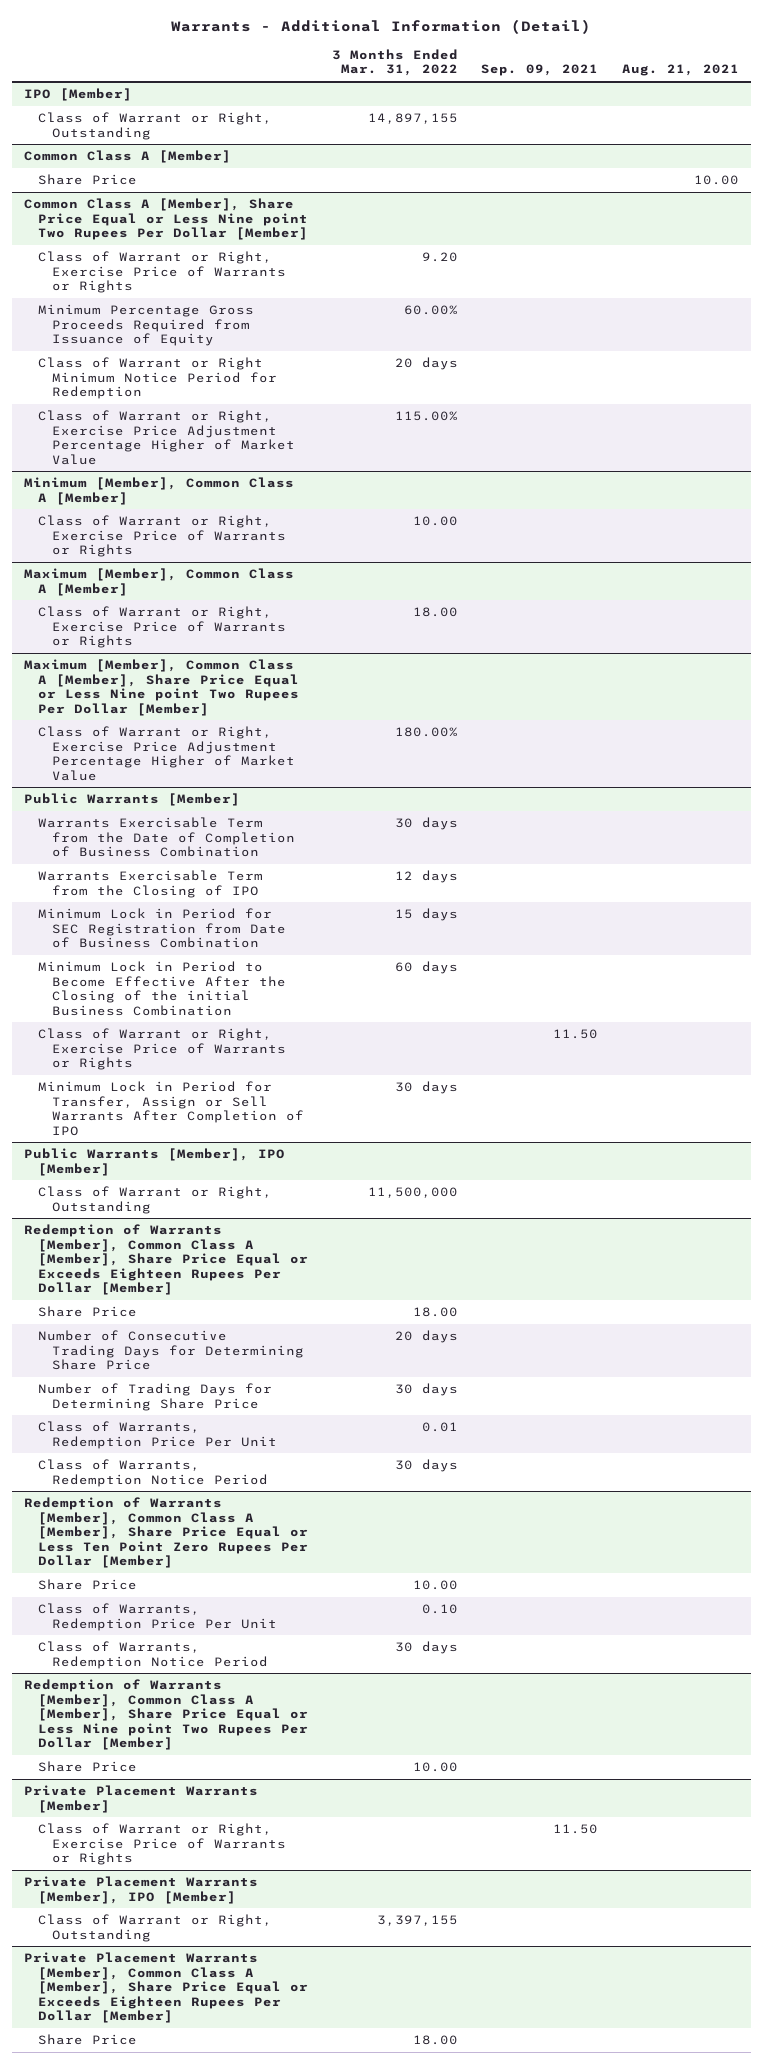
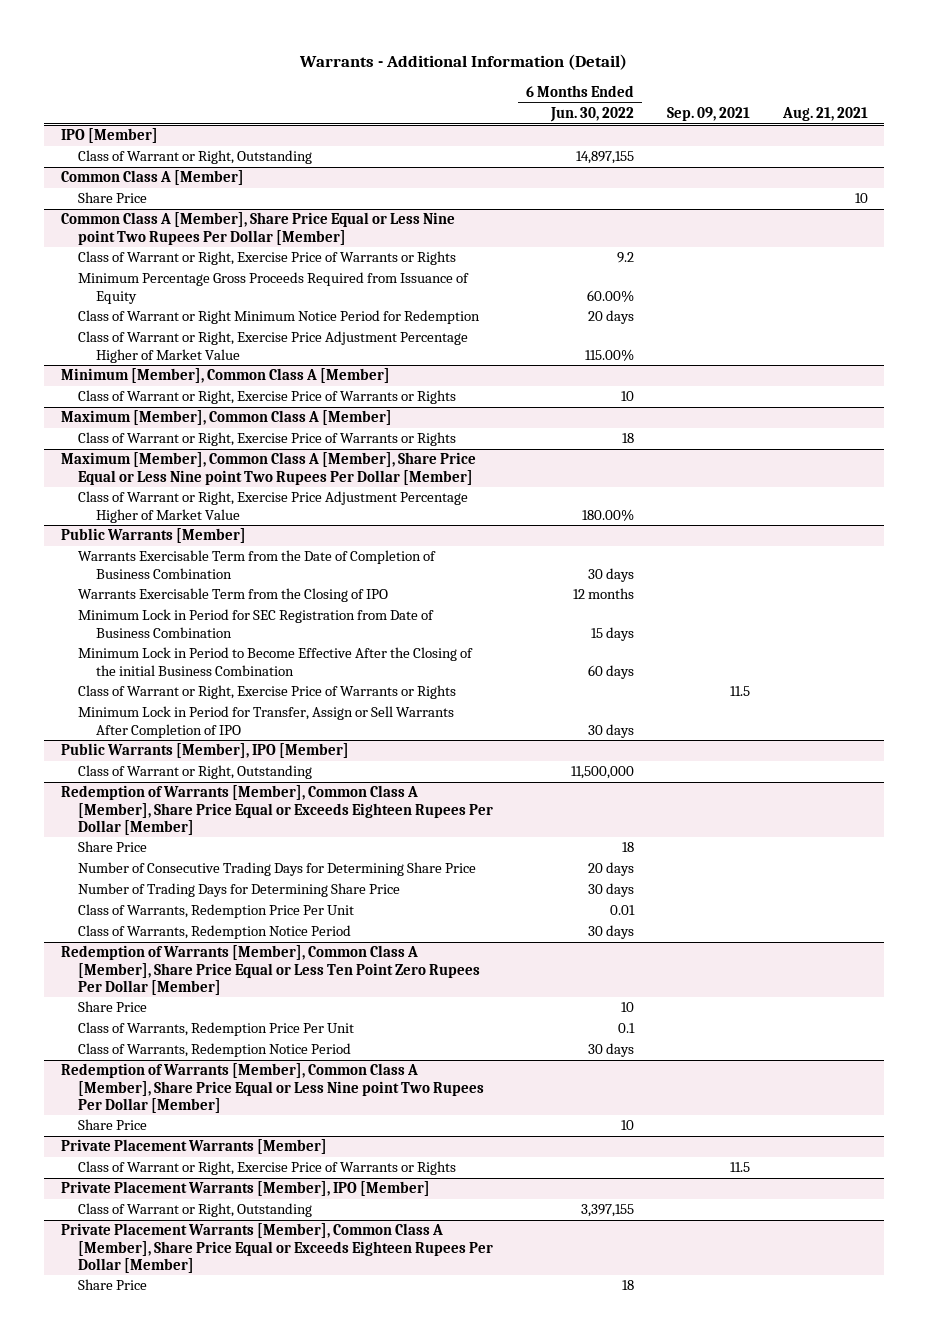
- | 3 Months Ended Mar. 31, 2022 | Sep. 09, 2021 | Aug. 21, 2021
+ | 6 Months Ended Jun. 30, 2022 | Sep. 09, 2021 | Aug. 21, 2021
@ Common Class A [Member]
- Share Price | | | 10.00
+ Share Price | | | 10
@ Public Warrants [Member]
- Class of Warrant or Right, Exercise Price of Warrants or Rights | | 11.50 |
+ Class of Warrant or Right, Exercise Price of Warrants or Rights | | 11.5 |
@ Private Placement Warrants [Member]
- Class of Warrant or Right, Exercise Price of Warrants or Rights | | 11.50 |
+ Class of Warrant or Right, Exercise Price of Warrants or Rights | | 11.5 |

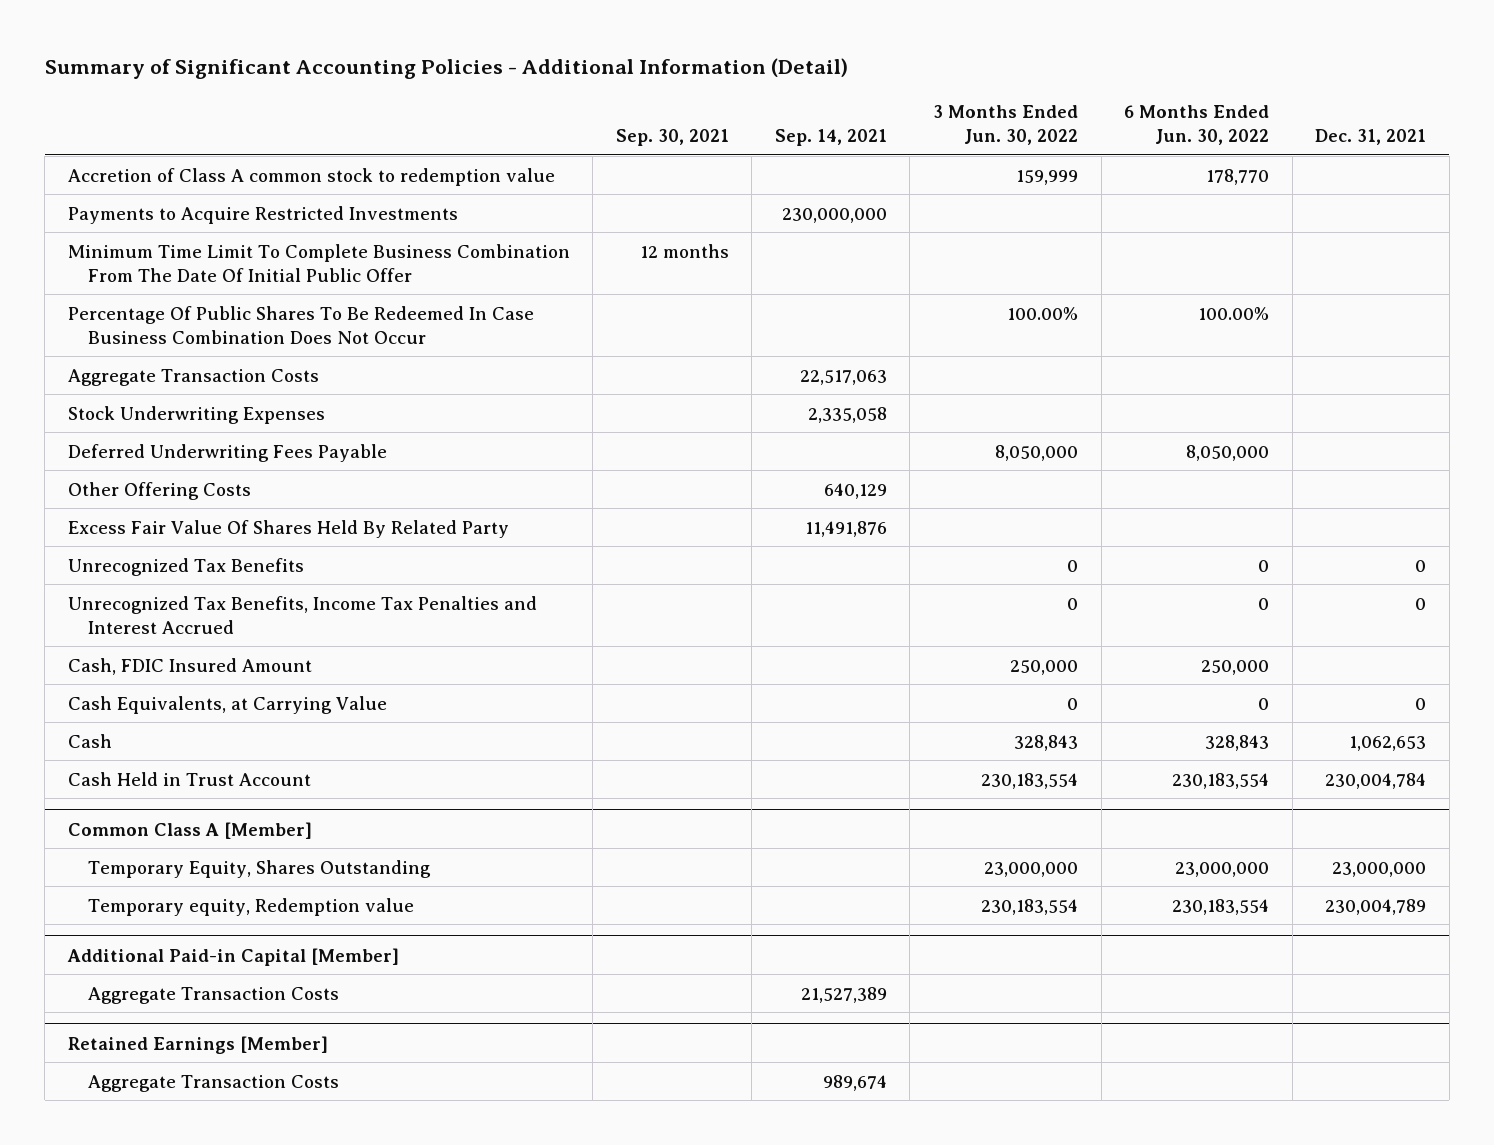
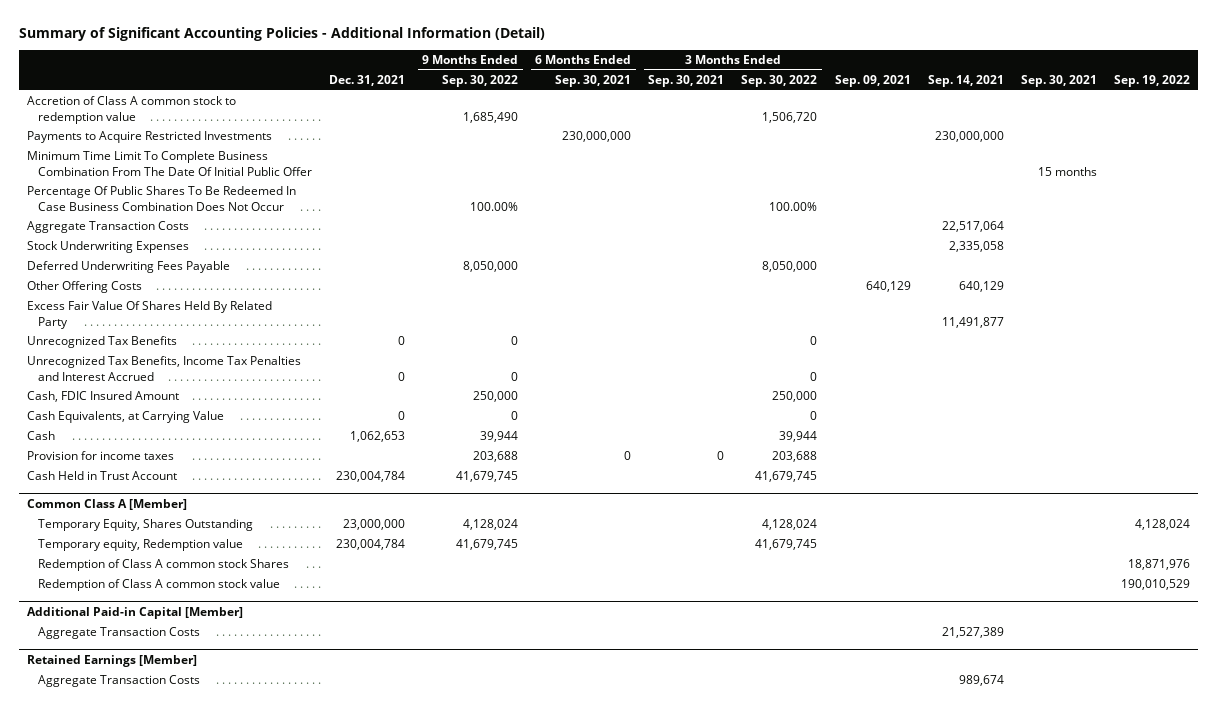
- | Sep. 30, 2021 | Sep. 14, 2021 | 3 Months Ended Jun. 30, 2022 | 6 Months Ended Jun. 30, 2022 | Dec. 31, 2021
+ | Dec. 31, 2021 | 9 Months Ended Sep. 30, 2022 | 6 Months Ended Sep. 30, 2021 | 3 Months Ended Sep. 30, 2021 | 3 Months Ended Sep. 30, 2022 | Sep. 09, 2021 | Sep. 14, 2021 | Sep. 30, 2021 | Sep. 19, 2022
- Minimum Time Limit To Complete Business Combination From The Date Of Initial Public Offer | 12 months | | | |
+ Minimum Time Limit To Complete Business Combination From The Date Of Initial Public Offer | | | | | | | | 15 months |
- Aggregate Transaction Costs | | 22,517,063 | | |
+ Aggregate Transaction Costs | | | | | | | 22,517,064 | |
- Excess Fair Value Of Shares Held By Related Party | | 11,491,876 | | |
+ Excess Fair Value Of Shares Held By Related Party | | | | | | | 11,491,877 | |
+ Provision for income taxes | | 203,688 | 0 | 0 | 203,688 | | | |
@ Common Class A [Member]
- Temporary equity, Redemption value | | | 230,183,554 | 230,183,554 | 230,004,789
+ Temporary equity, Redemption value | 230,004,784 | 41,679,745 | | | 41,679,745 | | | |
+ Redemption of Class A common stock Shares | | | | | | | | | 18,871,976
+ Redemption of Class A common stock value | | | | | | | | | 190,010,529

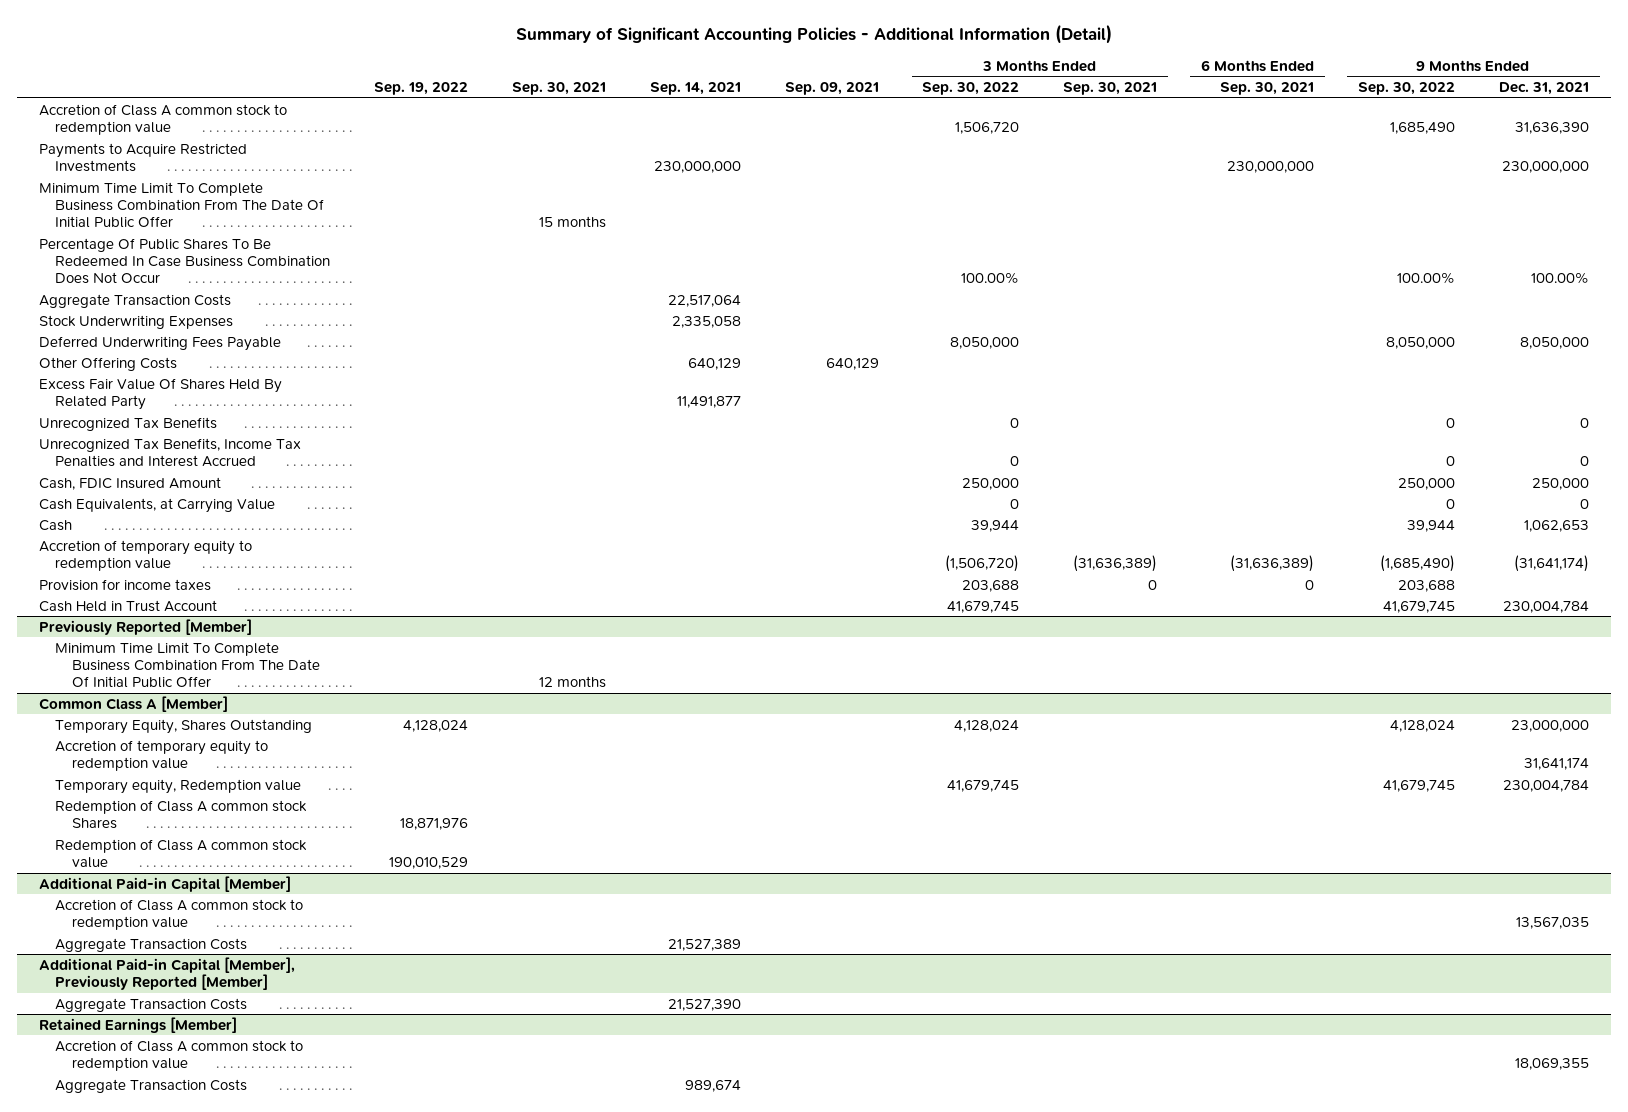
- | Dec. 31, 2021 | 9 Months Ended Sep. 30, 2022 | 6 Months Ended Sep. 30, 2021 | 3 Months Ended Sep. 30, 2021 | 3 Months Ended Sep. 30, 2022 | Sep. 09, 2021 | Sep. 14, 2021 | Sep. 30, 2021 | Sep. 19, 2022
+ | Sep. 19, 2022 | Sep. 30, 2021 | Sep. 14, 2021 | Sep. 09, 2021 | 3 Months Ended Sep. 30, 2022 | 3 Months Ended Sep. 30, 2021 | 6 Months Ended Sep. 30, 2021 | 9 Months Ended Sep. 30, 2022 | 9 Months Ended Dec. 31, 2021
+ Accretion of temporary equity to redemption value | | | | | (1,506,720) | (31,636,389) | (31,636,389) | (1,685,490) | (31,641,174)
+ Previously Reported [Member]
+ Minimum Time Limit To Complete Business Combination From The Date Of Initial Public Offer | | 12 months | | | | | | |
@ Common Class A [Member]
+ Accretion of temporary equity to redemption value | | | | | | | | | 31,641,174
@ Additional Paid-in Capital [Member]
+ Accretion of Class A common stock to redemption value | | | | | | | | | 13,567,035
+ Additional Paid-in Capital [Member], Previously Reported [Member]
+ Aggregate Transaction Costs | | | 21,527,390 | | | | | |
@ Retained Earnings [Member]
+ Accretion of Class A common stock to redemption value | | | | | | | | | 18,069,355

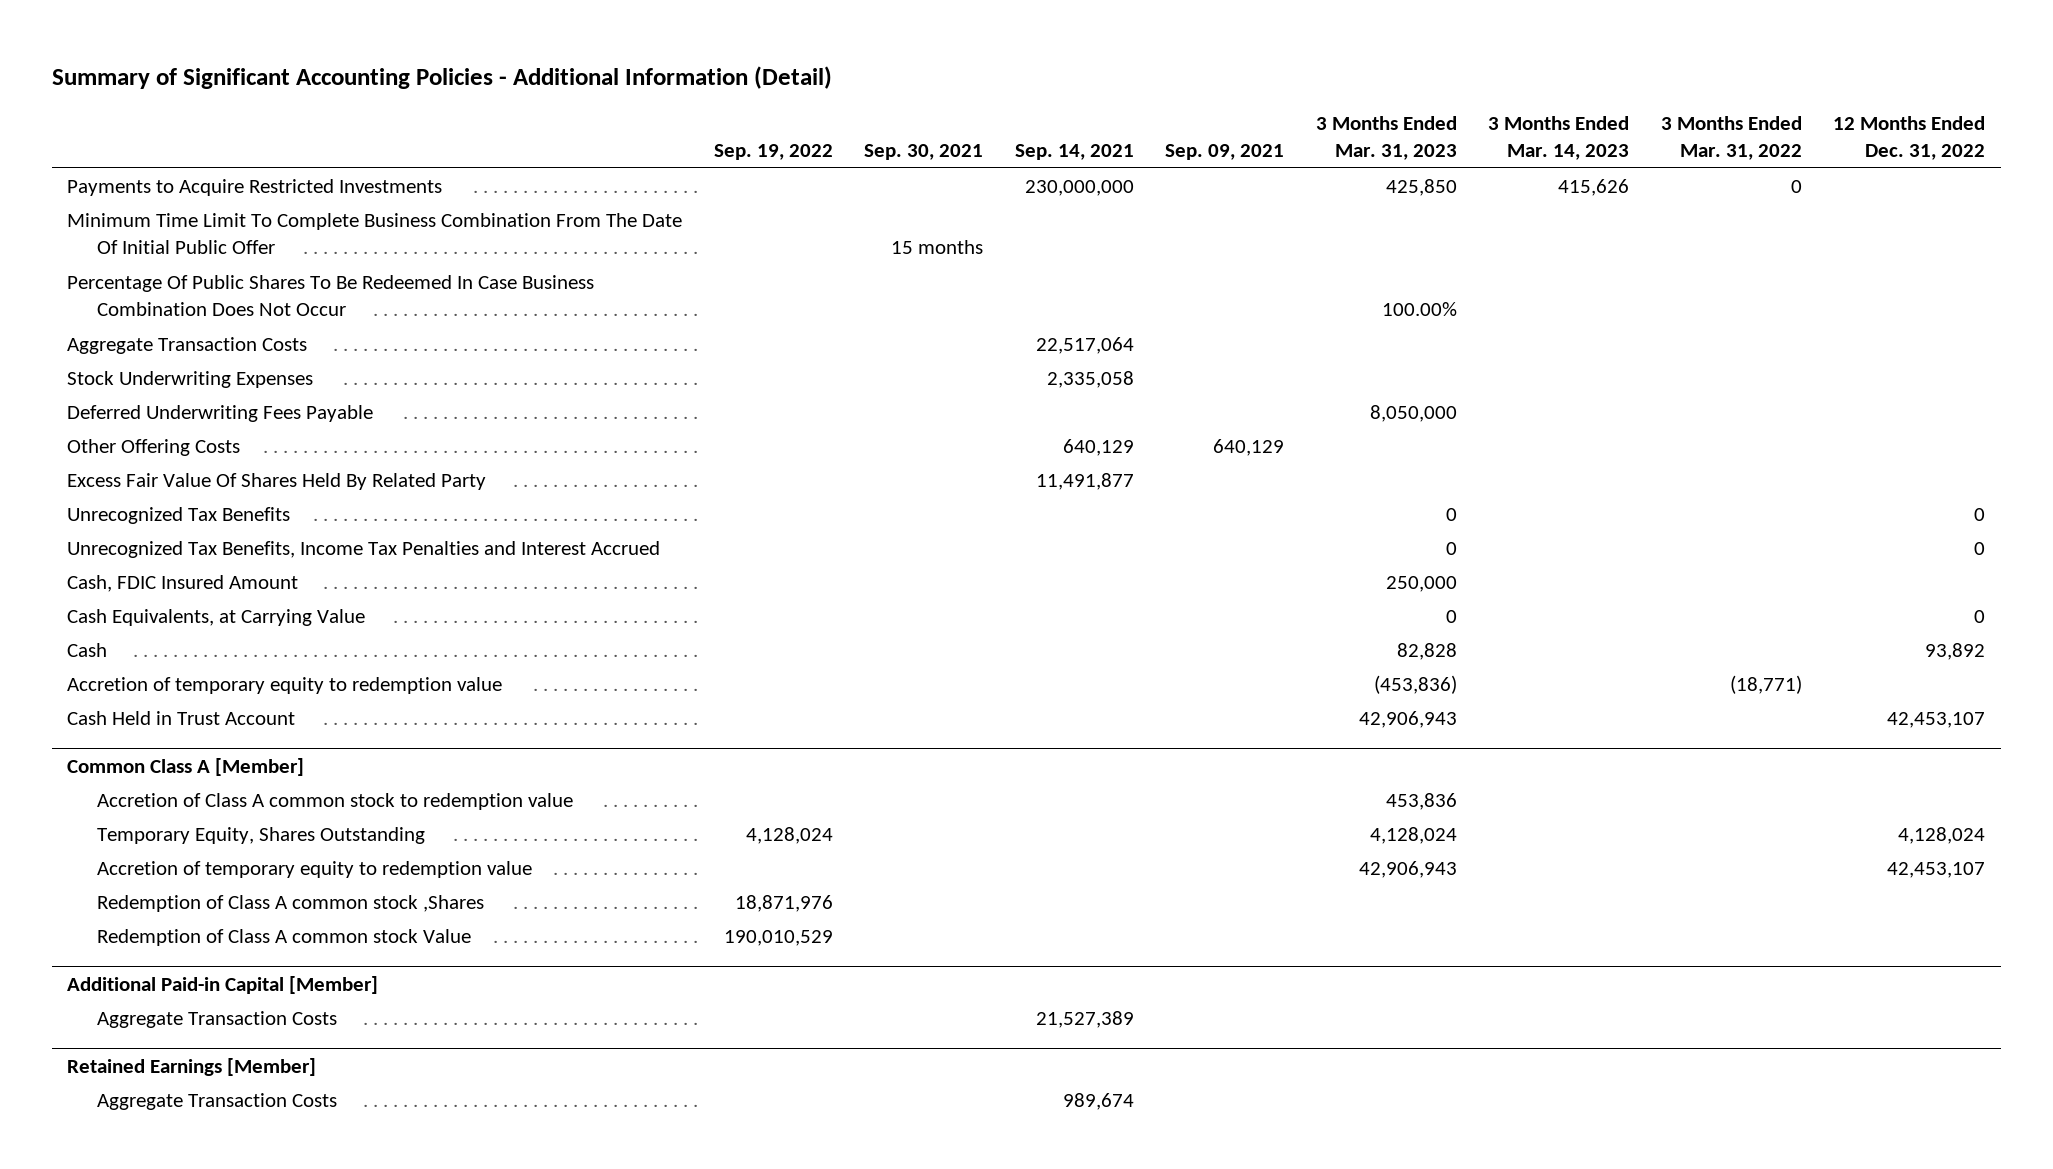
- | Sep. 19, 2022 | Sep. 30, 2021 | Sep. 14, 2021 | Sep. 09, 2021 | 3 Months Ended Sep. 30, 2022 | 3 Months Ended Sep. 30, 2021 | 6 Months Ended Sep. 30, 2021 | 9 Months Ended Sep. 30, 2022 | 9 Months Ended Dec. 31, 2021
+ | Sep. 19, 2022 | Sep. 30, 2021 | Sep. 14, 2021 | Sep. 09, 2021 | 3 Months Ended Mar. 31, 2023 | 3 Months Ended Mar. 14, 2023 | 3 Months Ended Mar. 31, 2022 | 12 Months Ended Dec. 31, 2022
- Accretion of Class A common stock to redemption value | | | | | 1,506,720 | | | 1,685,490 | 31,636,390
- Provision for income taxes | | | | | 203,688 | 0 | 0 | 203,688 |
- Previously Reported [Member]
- Minimum Time Limit To Complete Business Combination From The Date Of Initial Public Offer | | 12 months | | | | | | |
@ Common Class A [Member]
+ Accretion of Class A common stock to redemption value | | | | | 453,836 | | |
- Temporary equity, Redemption value | | | | | 41,679,745 | | | 41,679,745 | 230,004,784
- Redemption of Class A common stock Shares | 18,871,976 | | | | | | | |
- Redemption of Class A common stock value | 190,010,529 | | | | | | | |
+ Redemption of Class A common stock ,Shares | 18,871,976 | | | | | | |
+ Redemption of Class A common stock Value | 190,010,529 | | | | | | |
@ Additional Paid-in Capital [Member]
- Accretion of Class A common stock to redemption value | | | | | | | | | 13,567,035
- Additional Paid-in Capital [Member], Previously Reported [Member]
- Aggregate Transaction Costs | | | 21,527,390 | | | | | |
@ Retained Earnings [Member]
- Accretion of Class A common stock to redemption value | | | | | | | | | 18,069,355

